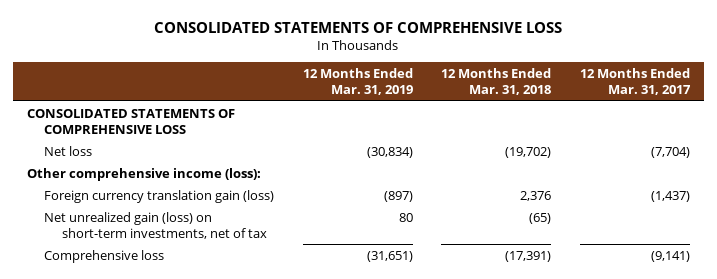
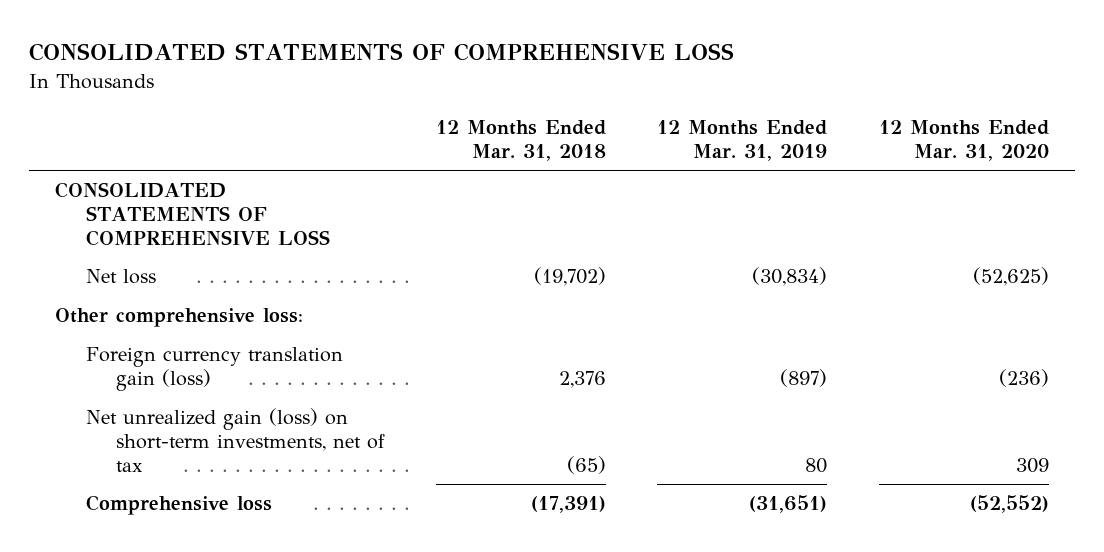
- | 12 Months Ended Mar. 31, 2019 | 12 Months Ended Mar. 31, 2018 | 12 Months Ended Mar. 31, 2017
+ | 12 Months Ended Mar. 31, 2018 | 12 Months Ended Mar. 31, 2019 | 12 Months Ended Mar. 31, 2020
- Other comprehensive income (loss):
+ Other comprehensive loss:

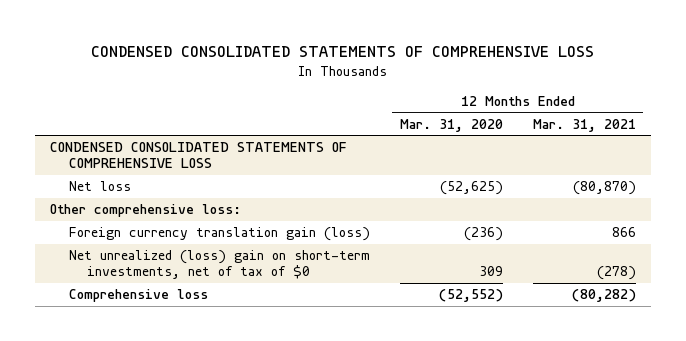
- CONSOLIDATED STATEMENTS OF COMPREHENSIVE LOSS
+ CONDENSED CONSOLIDATED STATEMENTS OF COMPREHENSIVE LOSS
- | 12 Months Ended Mar. 31, 2018 | 12 Months Ended Mar. 31, 2019 | 12 Months Ended Mar. 31, 2020
+ | 12 Months Ended Mar. 31, 2020 | 12 Months Ended Mar. 31, 2021
- CONSOLIDATED STATEMENTS OF COMPREHENSIVE LOSS
+ CONDENSED CONSOLIDATED STATEMENTS OF COMPREHENSIVE LOSS
- Net unrealized gain (loss) on short-term investments, net of tax | (65) | 80 | 309
+ Net unrealized (loss) gain on short-term investments, net of tax of $0 | 309 | (278)

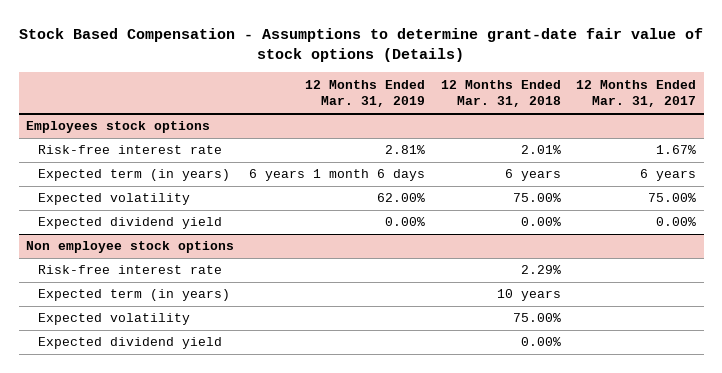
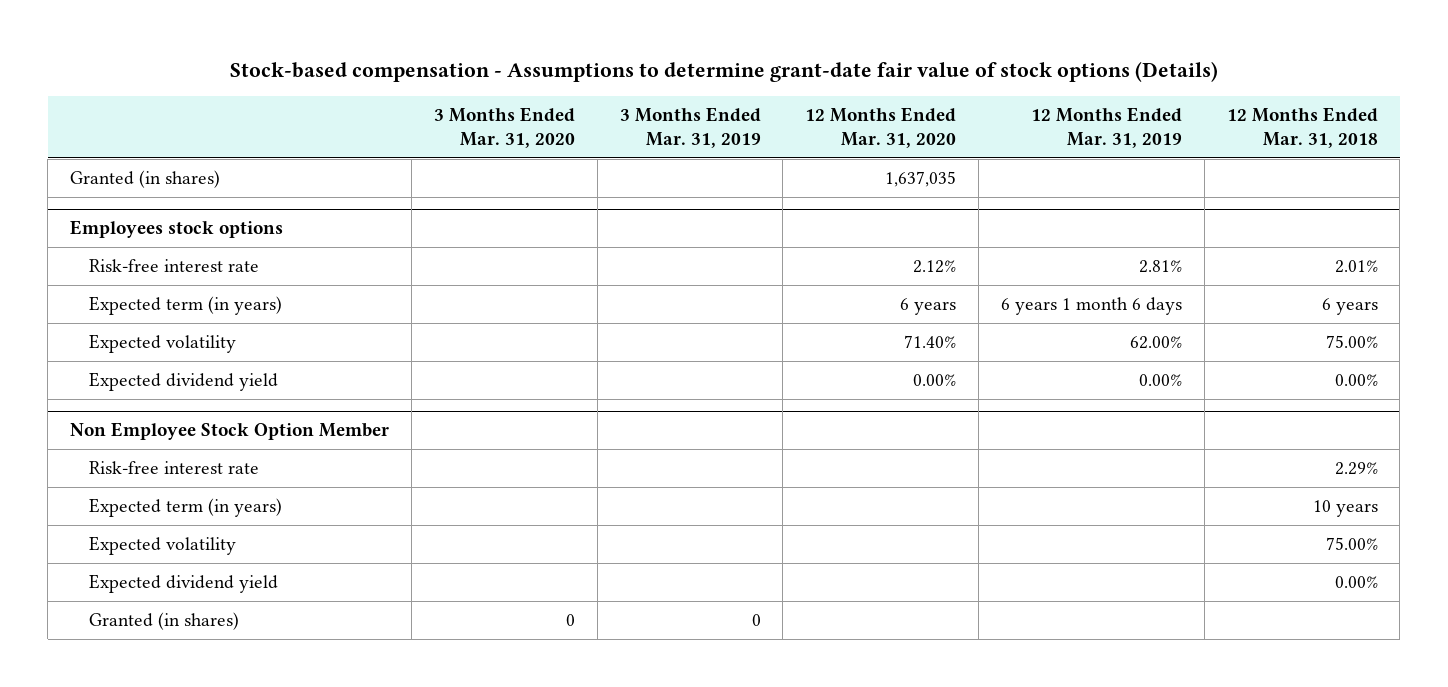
- Stock Based Compensation - Assumptions to determine grant-date fair value of stock options (Details)
+ Stock-based compensation - Assumptions to determine grant-date fair value of stock options (Details)
- | 12 Months Ended Mar. 31, 2019 | 12 Months Ended Mar. 31, 2018 | 12 Months Ended Mar. 31, 2017
+ | 3 Months Ended Mar. 31, 2020 | 3 Months Ended Mar. 31, 2019 | 12 Months Ended Mar. 31, 2020 | 12 Months Ended Mar. 31, 2019 | 12 Months Ended Mar. 31, 2018
+ Granted (in shares) | | | 1,637,035 | |
- Non employee stock options
+ Non Employee Stock Option Member
+ Granted (in shares) | 0 | 0 | | |

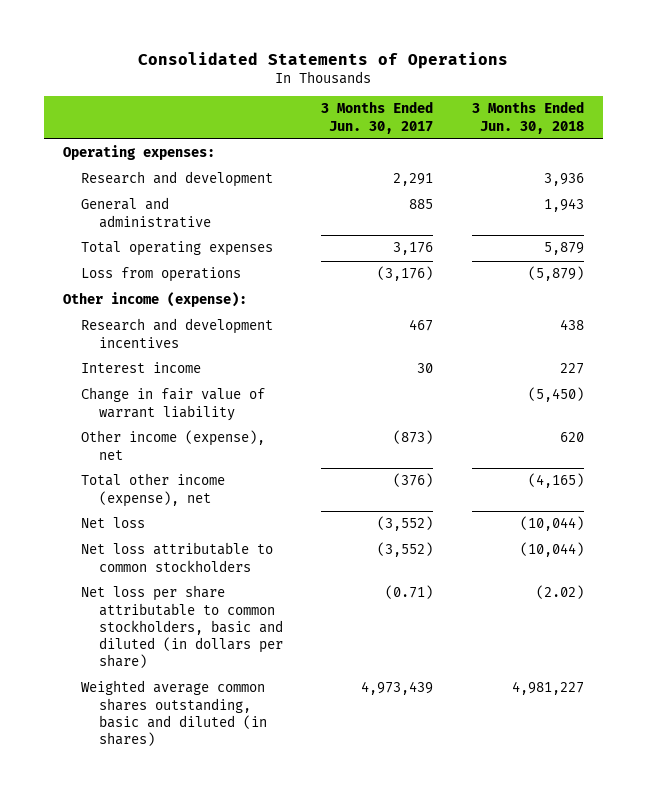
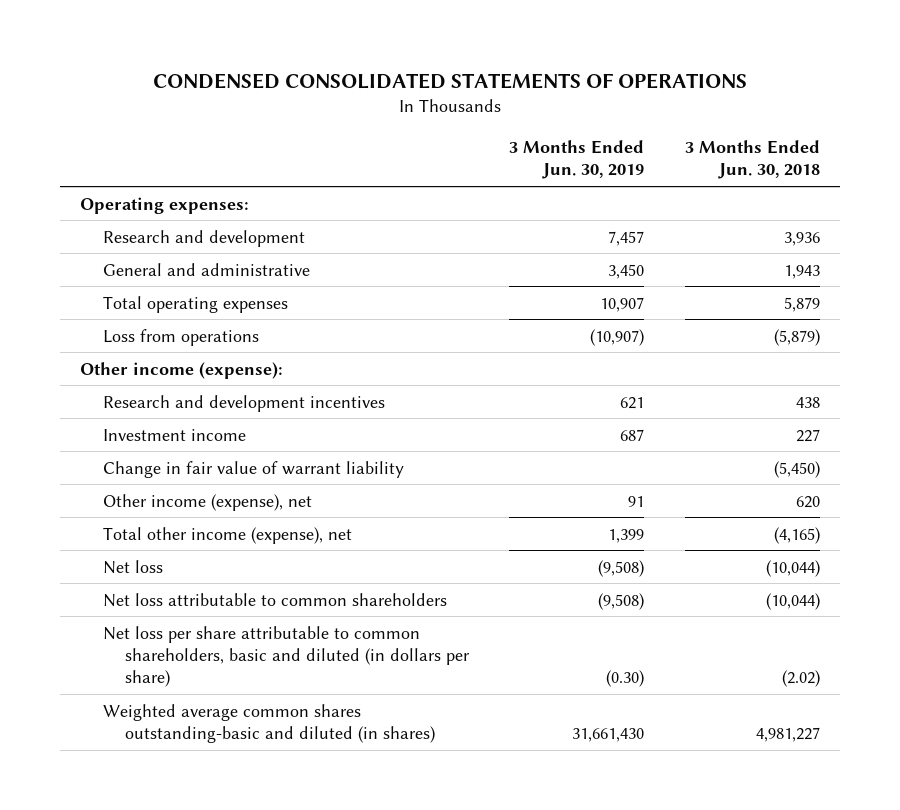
- Consolidated Statements of Operations
+ CONDENSED CONSOLIDATED STATEMENTS OF OPERATIONS
- | 3 Months Ended Jun. 30, 2017 | 3 Months Ended Jun. 30, 2018
+ | 3 Months Ended Jun. 30, 2019 | 3 Months Ended Jun. 30, 2018
- Interest income | 30 | 227
+ Investment income | 687 | 227
- Net loss attributable to common stockholders | (3,552) | (10,044)
- Net loss per share attributable to common stockholders, basic and diluted (in dollars per share) | (0.71) | (2.02)
- Weighted average common shares outstanding, basic and diluted (in shares) | 4,973,439 | 4,981,227
+ Net loss attributable to common shareholders | (9,508) | (10,044)
+ Net loss per share attributable to common shareholders, basic and diluted (in dollars per share) | (0.30) | (2.02)
+ Weighted average common shares outstanding-basic and diluted (in shares) | 31,661,430 | 4,981,227

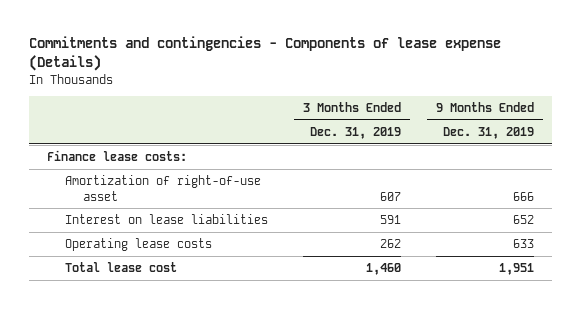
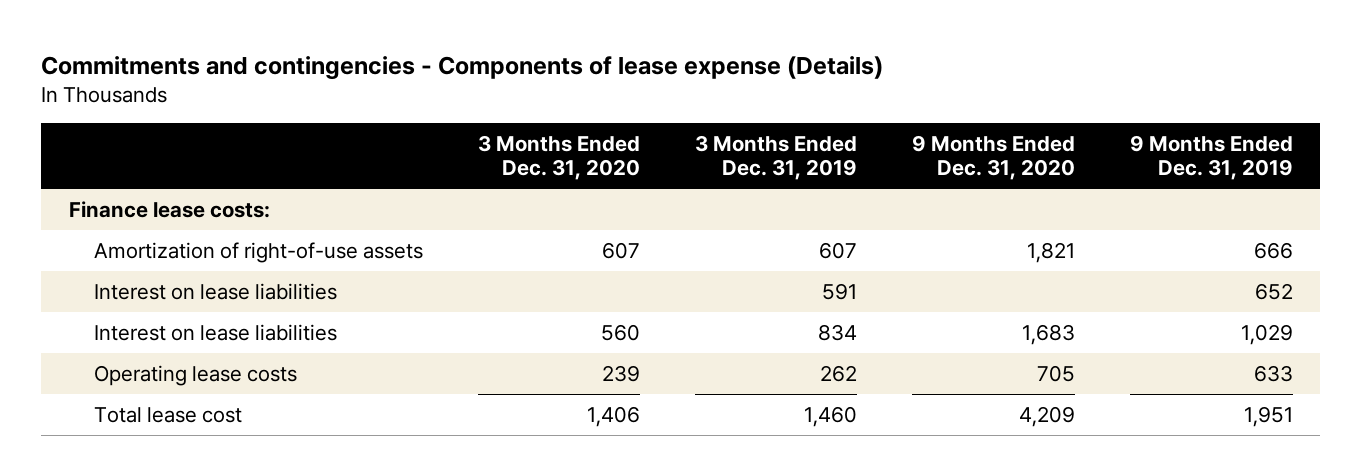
- | 3 Months Ended Dec. 31, 2019 | 9 Months Ended Dec. 31, 2019
+ | 3 Months Ended Dec. 31, 2020 | 3 Months Ended Dec. 31, 2019 | 9 Months Ended Dec. 31, 2020 | 9 Months Ended Dec. 31, 2019
- Amortization of right-of-use asset | 607 | 666
+ Amortization of right-of-use assets | 607 | 607 | 1,821 | 666
+ Interest on lease liabilities | 560 | 834 | 1,683 | 1,029

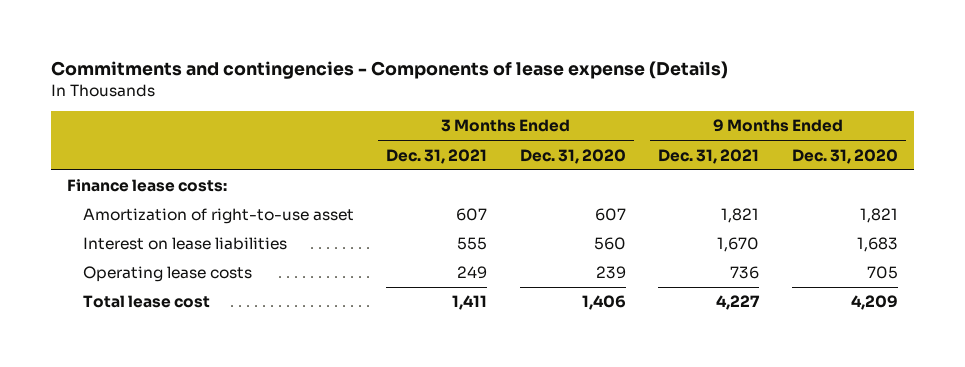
- | 3 Months Ended Dec. 31, 2020 | 3 Months Ended Dec. 31, 2019 | 9 Months Ended Dec. 31, 2020 | 9 Months Ended Dec. 31, 2019
+ | 3 Months Ended Dec. 31, 2021 | 3 Months Ended Dec. 31, 2020 | 9 Months Ended Dec. 31, 2021 | 9 Months Ended Dec. 31, 2020
- Amortization of right-of-use assets | 607 | 607 | 1,821 | 666
- Interest on lease liabilities | | 591 | | 652
+ Amortization of right-to-use asset | 607 | 607 | 1,821 | 1,821

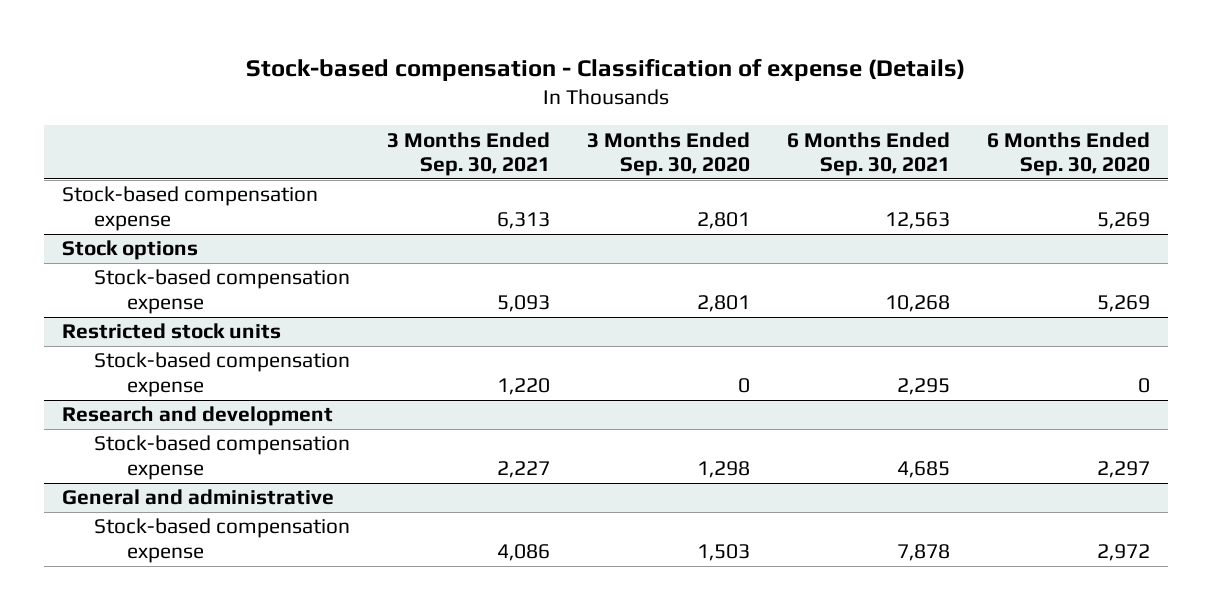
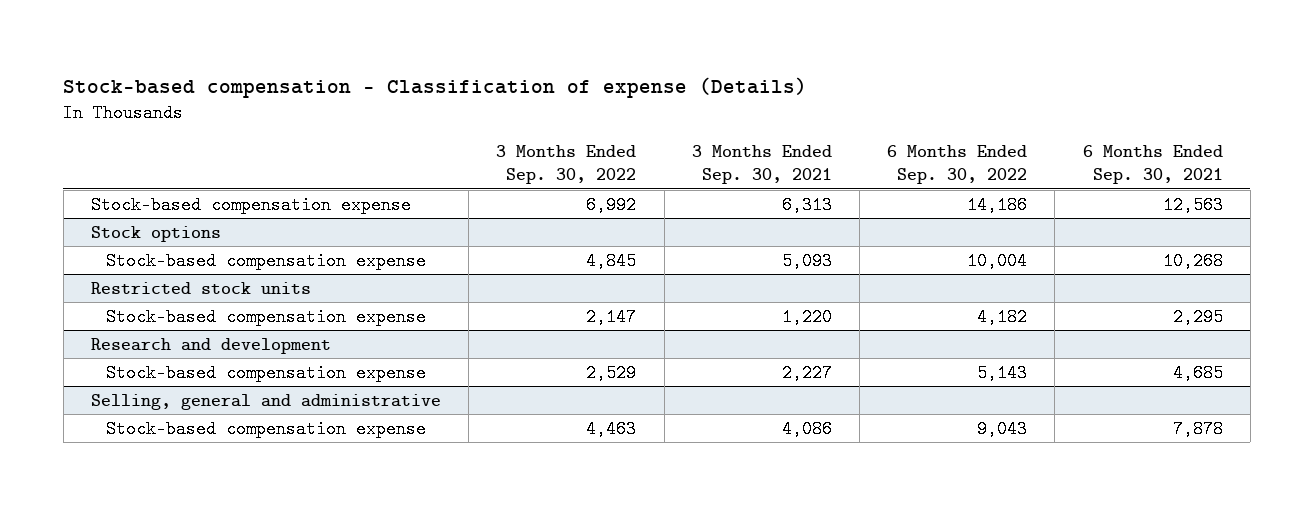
- | 3 Months Ended Sep. 30, 2021 | 3 Months Ended Sep. 30, 2020 | 6 Months Ended Sep. 30, 2021 | 6 Months Ended Sep. 30, 2020
+ | 3 Months Ended Sep. 30, 2022 | 3 Months Ended Sep. 30, 2021 | 6 Months Ended Sep. 30, 2022 | 6 Months Ended Sep. 30, 2021
- General and administrative
+ Selling, general and administrative

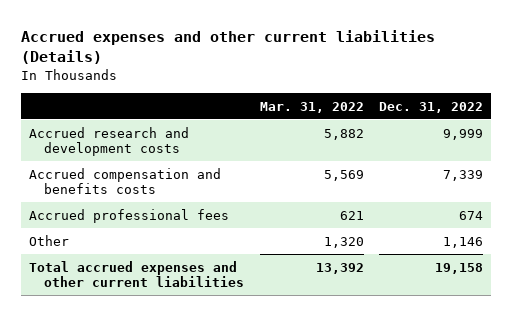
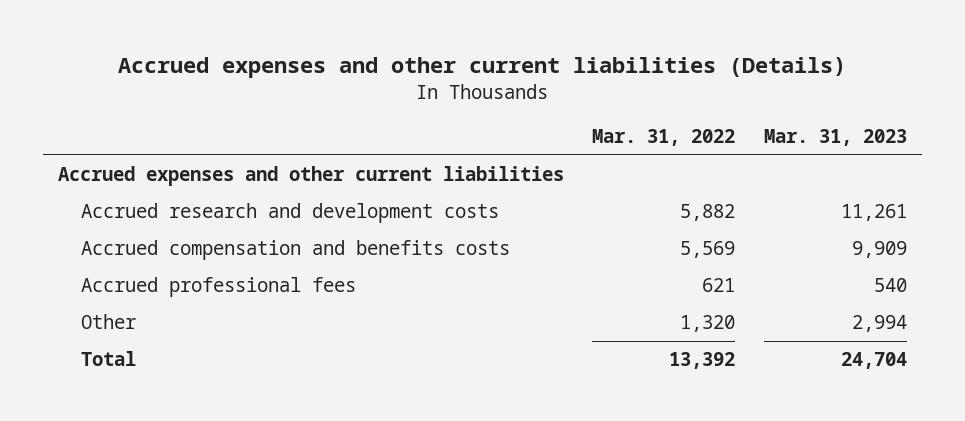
- | Mar. 31, 2022 | Dec. 31, 2022
+ | Mar. 31, 2022 | Mar. 31, 2023
+ Accrued expenses and other current liabilities
- Total accrued expenses and other current liabilities | 13,392 | 19,158
+ Total | 13,392 | 24,704

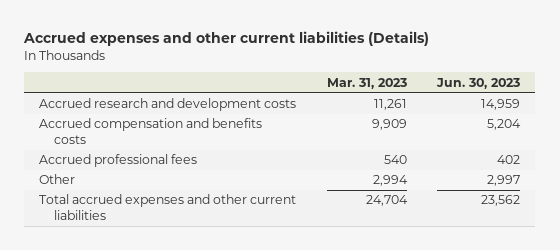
- | Mar. 31, 2022 | Mar. 31, 2023
+ | Mar. 31, 2023 | Jun. 30, 2023
- Accrued expenses and other current liabilities
- Total | 13,392 | 24,704
+ Total accrued expenses and other current liabilities | 24,704 | 23,562

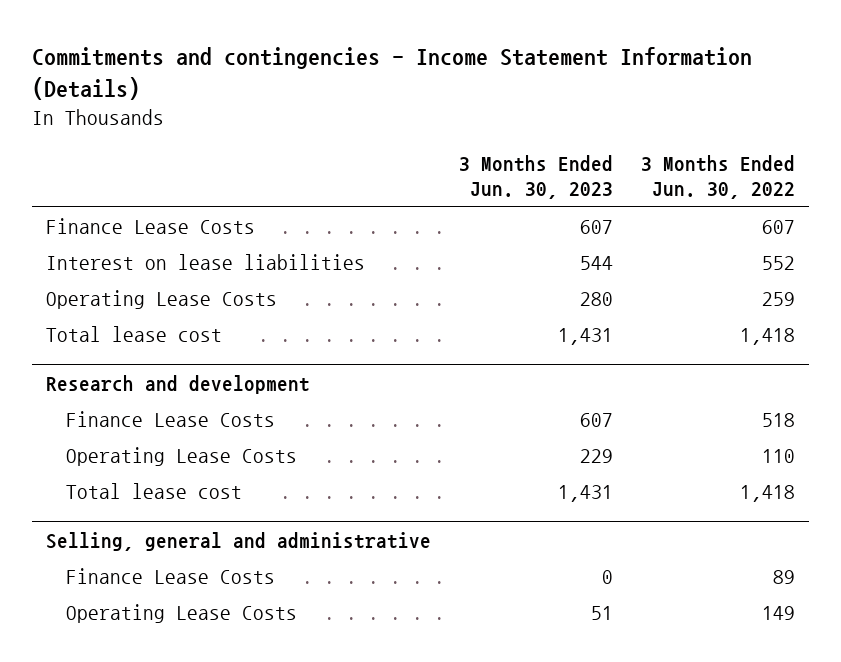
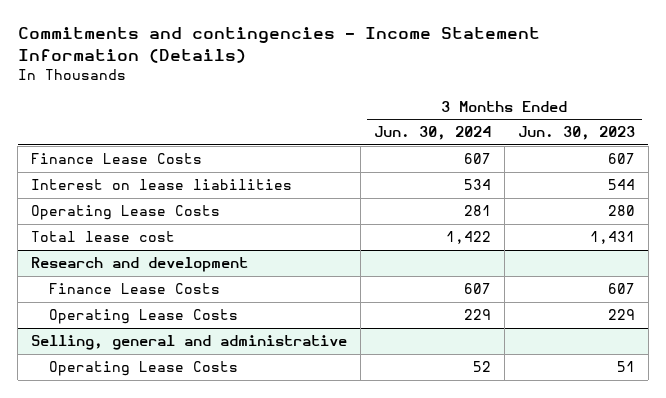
- | 3 Months Ended Jun. 30, 2023 | 3 Months Ended Jun. 30, 2022
+ | 3 Months Ended Jun. 30, 2024 | 3 Months Ended Jun. 30, 2023
@ Research and development
- Total lease cost | 1,431 | 1,418
@ Selling, general and administrative
- Finance Lease Costs | 0 | 89

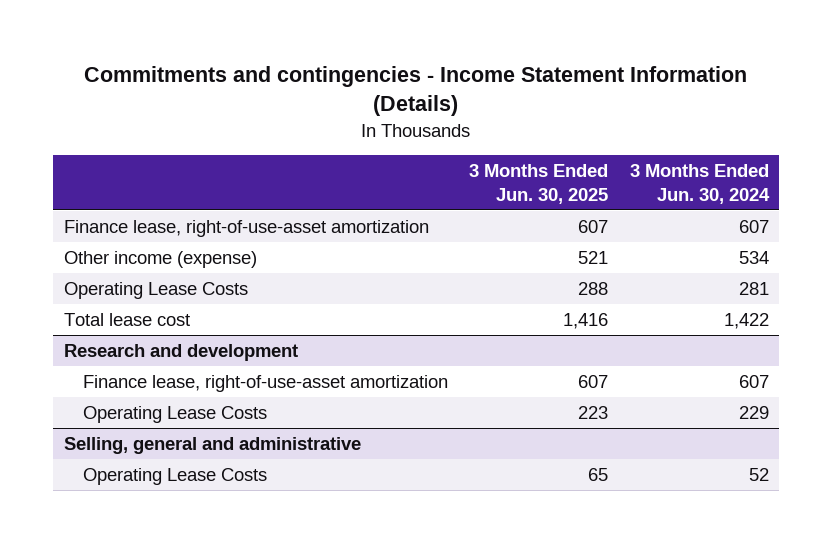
- | 3 Months Ended Jun. 30, 2024 | 3 Months Ended Jun. 30, 2023
+ | 3 Months Ended Jun. 30, 2025 | 3 Months Ended Jun. 30, 2024
- Finance Lease Costs | 607 | 607
- Interest on lease liabilities | 534 | 544
+ Finance lease, right-of-use-asset amortization | 607 | 607
+ Other income (expense) | 521 | 534
@ Research and development
- Finance Lease Costs | 607 | 607
+ Finance lease, right-of-use-asset amortization | 607 | 607

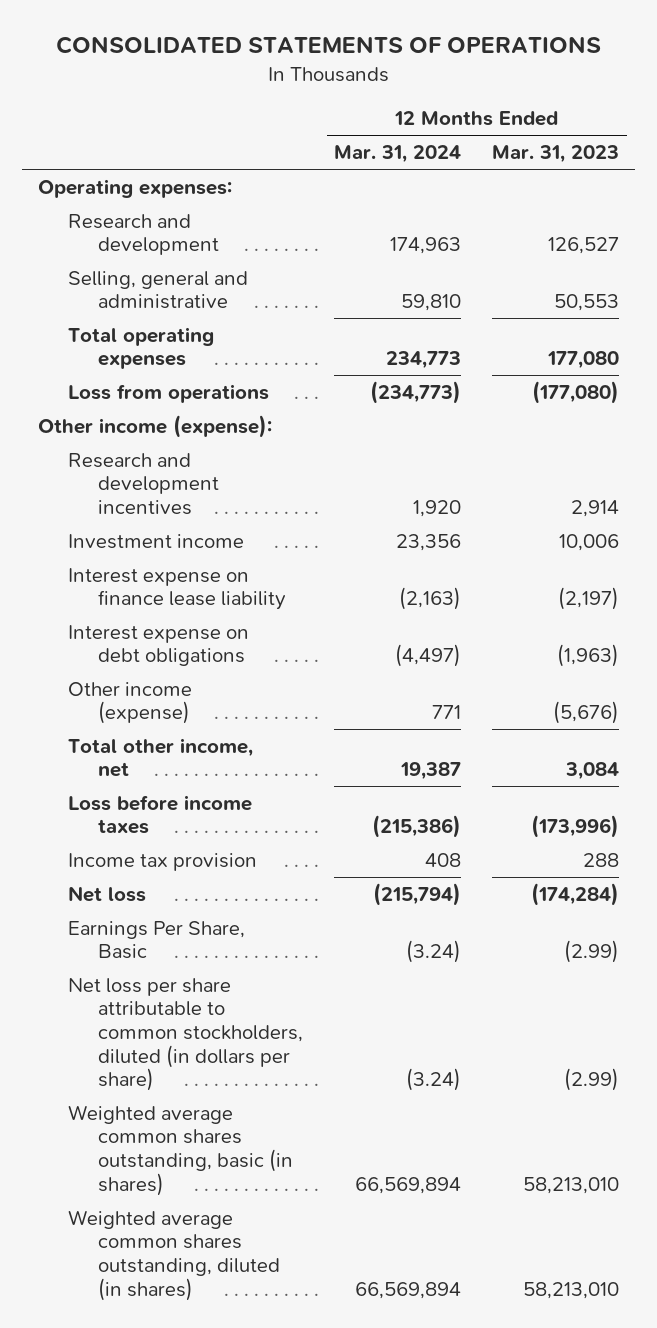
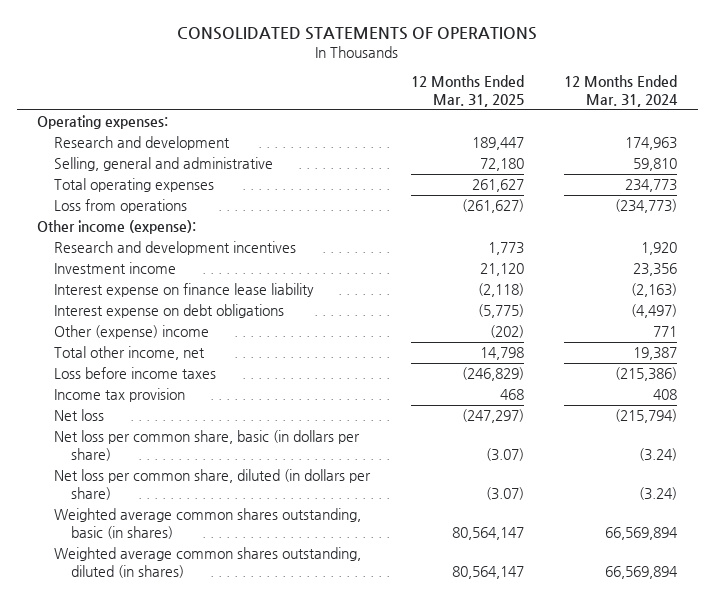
- | 12 Months Ended Mar. 31, 2024 | 12 Months Ended Mar. 31, 2023
+ | 12 Months Ended Mar. 31, 2025 | 12 Months Ended Mar. 31, 2024
- Other income (expense) | 771 | (5,676)
+ Other (expense) income | (202) | 771
- Earnings Per Share, Basic | (3.24) | (2.99)
- Net loss per share attributable to common stockholders, diluted (in dollars per share) | (3.24) | (2.99)
+ Net loss per common share, basic (in dollars per share) | (3.07) | (3.24)
+ Net loss per common share, diluted (in dollars per share) | (3.07) | (3.24)

